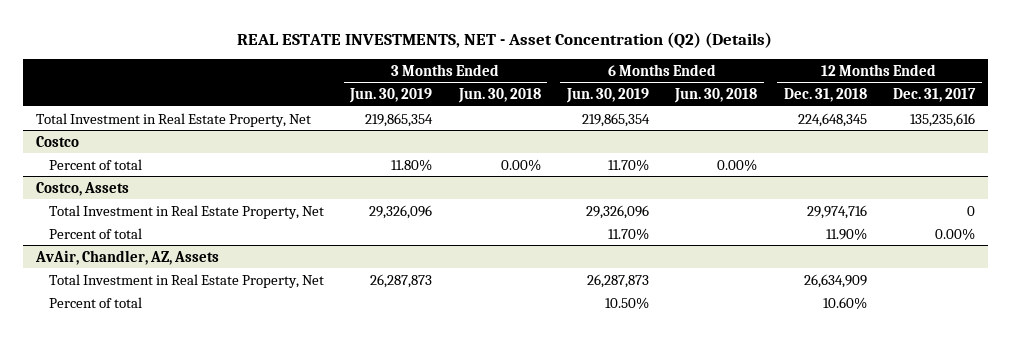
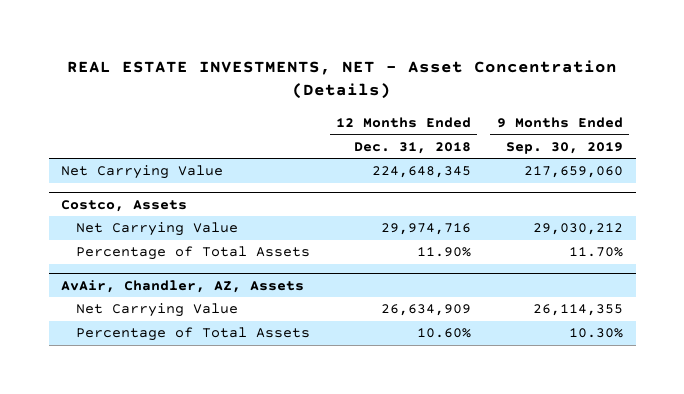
- REAL ESTATE INVESTMENTS, NET - Asset Concentration (Q2) (Details)
+ REAL ESTATE INVESTMENTS, NET - Asset Concentration (Details)
- | 3 Months Ended Jun. 30, 2019 | 3 Months Ended Jun. 30, 2018 | 6 Months Ended Jun. 30, 2019 | 6 Months Ended Jun. 30, 2018 | 12 Months Ended Dec. 31, 2018 | 12 Months Ended Dec. 31, 2017
+ | 12 Months Ended Dec. 31, 2018 | 9 Months Ended Sep. 30, 2019
- Total Investment in Real Estate Property, Net | 219,865,354 | | 219,865,354 | | 224,648,345 | 135,235,616
- Costco
- Percent of total | 11.80% | 0.00% | 11.70% | 0.00% | |
+ Net Carrying Value | 224,648,345 | 217,659,060
@ Costco, Assets
- Total Investment in Real Estate Property, Net | 29,326,096 | | 29,326,096 | | 29,974,716 | 0
- Percent of total | | | 11.70% | | 11.90% | 0.00%
+ Net Carrying Value | 29,974,716 | 29,030,212
+ Percentage of Total Assets | 11.90% | 11.70%
@ AvAir, Chandler, AZ, Assets
- Total Investment in Real Estate Property, Net | 26,287,873 | | 26,287,873 | | 26,634,909 |
- Percent of total | | | 10.50% | | 10.60% |
+ Net Carrying Value | 26,634,909 | 26,114,355
+ Percentage of Total Assets | 10.60% | 10.30%

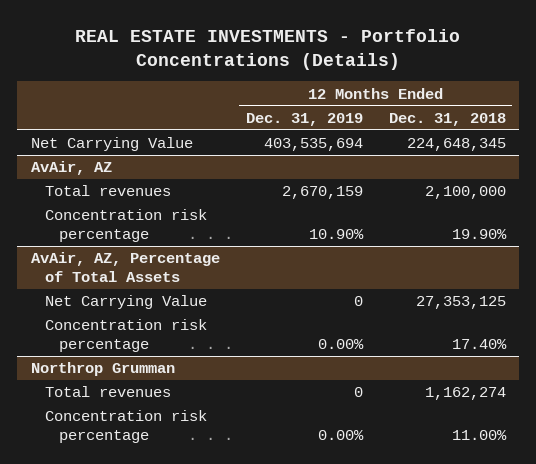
- REAL ESTATE INVESTMENTS, NET - Asset Concentration (Details)
+ REAL ESTATE INVESTMENTS - Portfolio Concentrations (Details)
- | 12 Months Ended Dec. 31, 2018 | 9 Months Ended Sep. 30, 2019
+ | 12 Months Ended Dec. 31, 2019 | 12 Months Ended Dec. 31, 2018
- Costco, Assets
- Net Carrying Value | 29,974,716 | 29,030,212
- Percentage of Total Assets | 11.90% | 11.70%
- AvAir, Chandler, AZ, Assets
- Net Carrying Value | 26,634,909 | 26,114,355
- Percentage of Total Assets | 10.60% | 10.30%
+ AvAir, AZ
+ Total revenues | 2,670,159 | 2,100,000
+ Concentration risk percentage | 10.90% | 19.90%
+ AvAir, AZ, Percentage of Total Assets
+ Net Carrying Value | 0 | 27,353,125
+ Concentration risk percentage | 0.00% | 17.40%
+ Northrop Grumman
+ Total revenues | 0 | 1,162,274
+ Concentration risk percentage | 0.00% | 11.00%

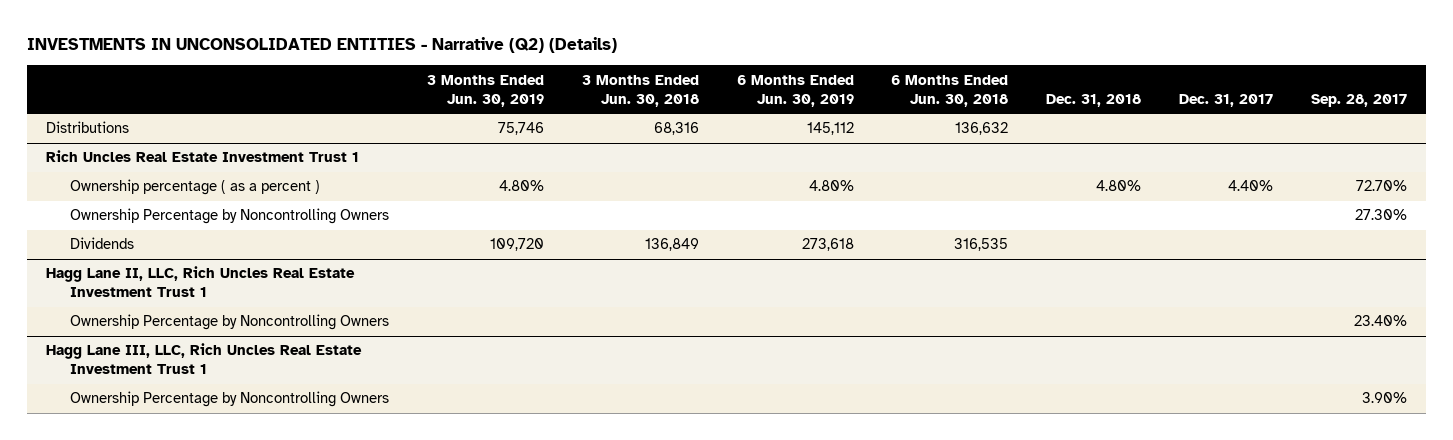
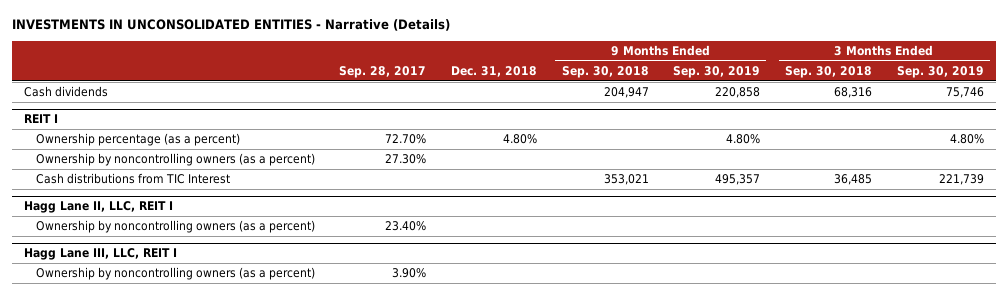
- INVESTMENTS IN UNCONSOLIDATED ENTITIES - Narrative (Q2) (Details)
+ INVESTMENTS IN UNCONSOLIDATED ENTITIES - Narrative (Details)
- | 3 Months Ended Jun. 30, 2019 | 3 Months Ended Jun. 30, 2018 | 6 Months Ended Jun. 30, 2019 | 6 Months Ended Jun. 30, 2018 | Dec. 31, 2018 | Dec. 31, 2017 | Sep. 28, 2017
+ | Sep. 28, 2017 | Dec. 31, 2018 | 9 Months Ended Sep. 30, 2018 | 9 Months Ended Sep. 30, 2019 | 3 Months Ended Sep. 30, 2018 | 3 Months Ended Sep. 30, 2019
- Distributions | 75,746 | 68,316 | 145,112 | 136,632 | | |
- Rich Uncles Real Estate Investment Trust 1
- Ownership percentage ( as a percent ) | 4.80% | | 4.80% | | 4.80% | 4.40% | 72.70%
- Ownership Percentage by Noncontrolling Owners | | | | | | | 27.30%
- Dividends | 109,720 | 136,849 | 273,618 | 316,535 | | |
- Hagg Lane II, LLC, Rich Uncles Real Estate Investment Trust 1
- Ownership Percentage by Noncontrolling Owners | | | | | | | 23.40%
- Hagg Lane III, LLC, Rich Uncles Real Estate Investment Trust 1
- Ownership Percentage by Noncontrolling Owners | | | | | | | 3.90%
+ Cash dividends | | | 204,947 | 220,858 | 68,316 | 75,746
+ REIT I
+ Ownership percentage (as a percent) | 72.70% | 4.80% | | 4.80% | | 4.80%
+ Ownership by noncontrolling owners (as a percent) | 27.30% | | | | |
+ Cash distributions from TIC Interest | | | 353,021 | 495,357 | 36,485 | 221,739
+ Hagg Lane II, LLC, REIT I
+ Ownership by noncontrolling owners (as a percent) | 23.40% | | | | |
+ Hagg Lane III, LLC, REIT I
+ Ownership by noncontrolling owners (as a percent) | 3.90% | | | | |

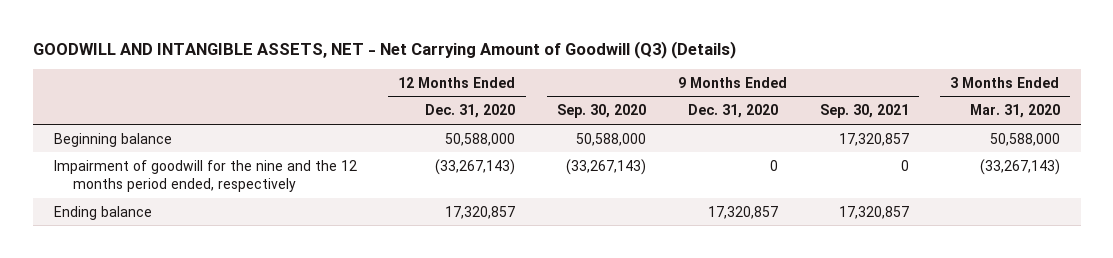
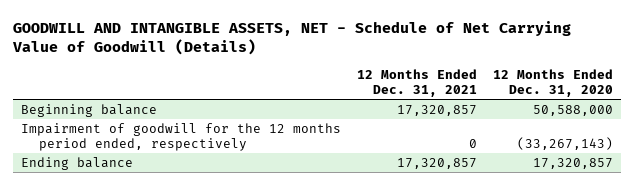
- GOODWILL AND INTANGIBLE ASSETS, NET - Net Carrying Amount of Goodwill (Q3) (Details)
+ GOODWILL AND INTANGIBLE ASSETS, NET - Schedule of Net Carrying Value of Goodwill (Details)
- | 12 Months Ended Dec. 31, 2020 | 9 Months Ended Sep. 30, 2020 | 9 Months Ended Dec. 31, 2020 | 9 Months Ended Sep. 30, 2021 | 3 Months Ended Mar. 31, 2020
+ | 12 Months Ended Dec. 31, 2021 | 12 Months Ended Dec. 31, 2020
- Impairment of goodwill for the nine and the 12 months period ended, respectively | (33,267,143) | (33,267,143) | 0 | 0 | (33,267,143)
+ Impairment of goodwill for the 12 months period ended, respectively | 0 | (33,267,143)

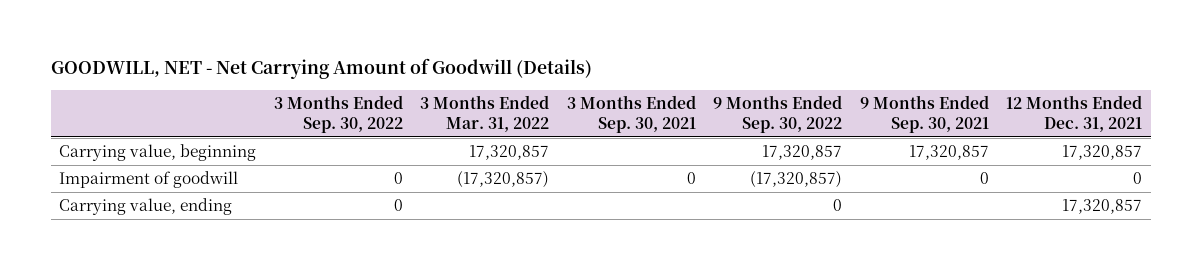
- GOODWILL AND INTANGIBLE ASSETS, NET - Schedule of Net Carrying Value of Goodwill (Details)
+ GOODWILL, NET - Net Carrying Amount of Goodwill (Details)
- | 12 Months Ended Dec. 31, 2021 | 12 Months Ended Dec. 31, 2020
+ | 3 Months Ended Sep. 30, 2022 | 3 Months Ended Mar. 31, 2022 | 3 Months Ended Sep. 30, 2021 | 9 Months Ended Sep. 30, 2022 | 9 Months Ended Sep. 30, 2021 | 12 Months Ended Dec. 31, 2021
- Beginning balance | 17,320,857 | 50,588,000
- Impairment of goodwill for the 12 months period ended, respectively | 0 | (33,267,143)
- Ending balance | 17,320,857 | 17,320,857
+ Carrying value, beginning | | 17,320,857 | | 17,320,857 | 17,320,857 | 17,320,857
+ Impairment of goodwill | 0 | (17,320,857) | 0 | (17,320,857) | 0 | 0
+ Carrying value, ending | 0 | | | 0 | | 17,320,857

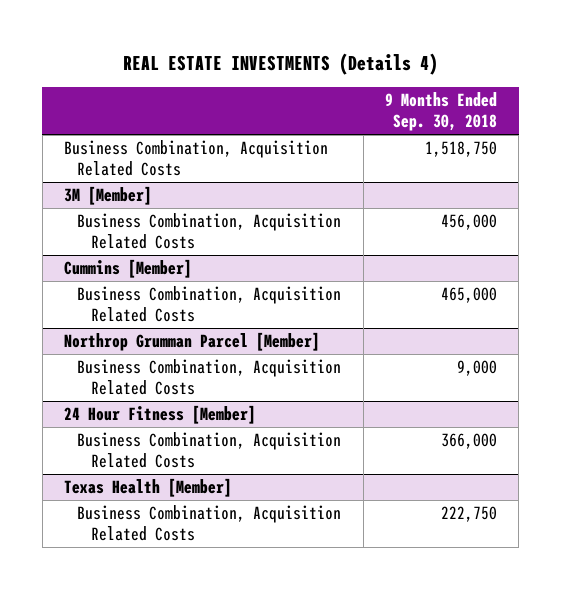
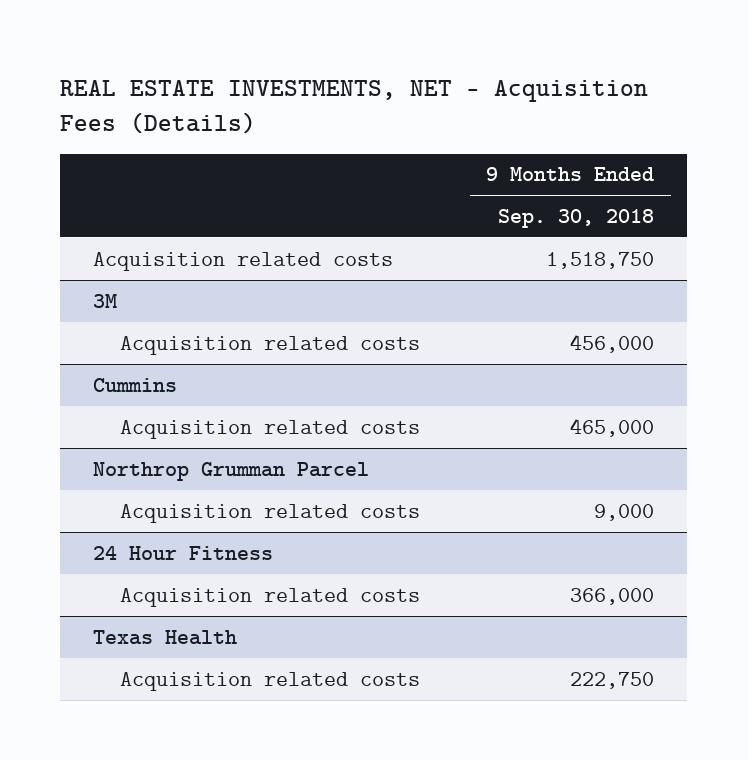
- REAL ESTATE INVESTMENTS (Details 4)
+ REAL ESTATE INVESTMENTS, NET - Acquisition Fees (Details)
- Business Combination, Acquisition Related Costs | 1,518,750
- 3M [Member]
- Business Combination, Acquisition Related Costs | 456,000
- Cummins [Member]
- Business Combination, Acquisition Related Costs | 465,000
- Northrop Grumman Parcel [Member]
- Business Combination, Acquisition Related Costs | 9,000
- 24 Hour Fitness [Member]
- Business Combination, Acquisition Related Costs | 366,000
- Texas Health [Member]
- Business Combination, Acquisition Related Costs | 222,750
+ Acquisition related costs | 1,518,750
+ 3M
+ Acquisition related costs | 456,000
+ Cummins
+ Acquisition related costs | 465,000
+ Northrop Grumman Parcel
+ Acquisition related costs | 9,000
+ 24 Hour Fitness
+ Acquisition related costs | 366,000
+ Texas Health
+ Acquisition related costs | 222,750

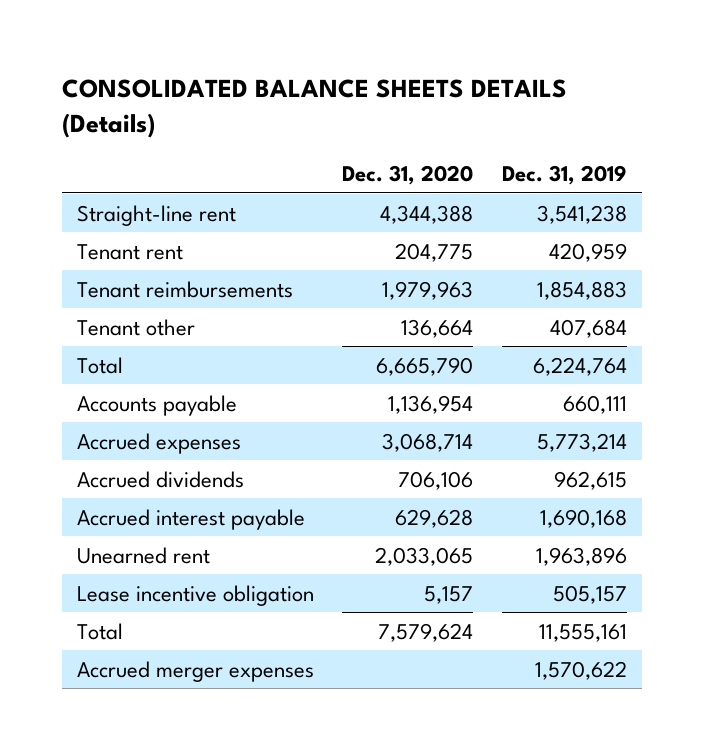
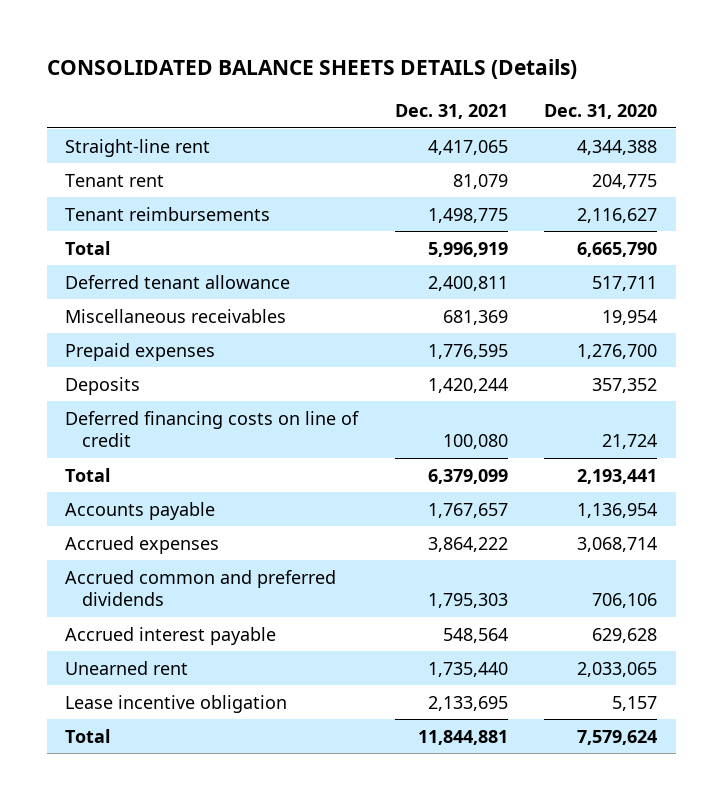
- | Dec. 31, 2020 | Dec. 31, 2019
+ | Dec. 31, 2021 | Dec. 31, 2020
- Tenant reimbursements | 1,979,963 | 1,854,883
- Tenant other | 136,664 | 407,684
+ Tenant reimbursements | 1,498,775 | 2,116,627
+ Deferred tenant allowance | 2,400,811 | 517,711
+ Miscellaneous receivables | 681,369 | 19,954
+ Prepaid expenses | 1,776,595 | 1,276,700
+ Deposits | 1,420,244 | 357,352
+ Deferred financing costs on line of credit | 100,080 | 21,724
+ Total | 6,379,099 | 2,193,441
- Accrued dividends | 706,106 | 962,615
+ Accrued common and preferred dividends | 1,795,303 | 706,106
- Accrued merger expenses | | 1,570,622

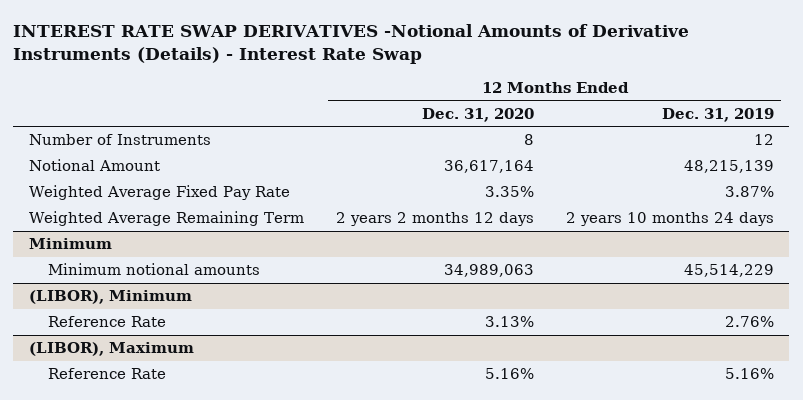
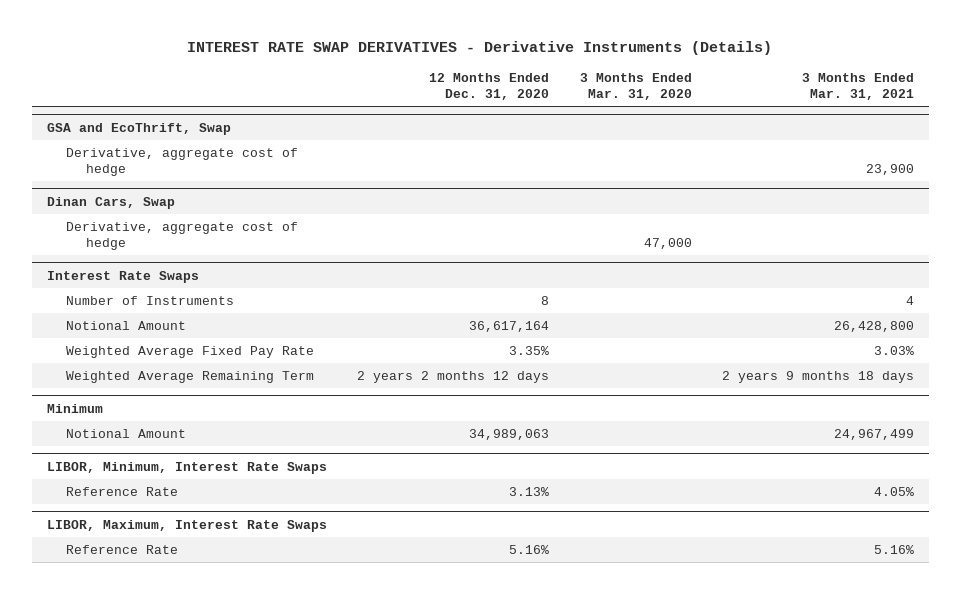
- INTEREST RATE SWAP DERIVATIVES -Notional Amounts of Derivative Instruments (Details) - Interest Rate Swap
+ INTEREST RATE SWAP DERIVATIVES - Derivative Instruments (Details)
- | 12 Months Ended Dec. 31, 2020 | 12 Months Ended Dec. 31, 2019
+ | 12 Months Ended Dec. 31, 2020 | 3 Months Ended Mar. 31, 2020 | 3 Months Ended Mar. 31, 2021
+ GSA and EcoThrift, Swap
+ Derivative, aggregate cost of hedge | | | 23,900
+ Dinan Cars, Swap
+ Derivative, aggregate cost of hedge | | 47,000 |
+ Interest Rate Swaps
@ Minimum
- Minimum notional amounts | 34,989,063 | 45,514,229
- (LIBOR), Minimum
@ Minimum
+ Notional Amount | 34,989,063 | | 24,967,499
+ LIBOR, Minimum, Interest Rate Swaps
- (LIBOR), Maximum
+ LIBOR, Maximum, Interest Rate Swaps

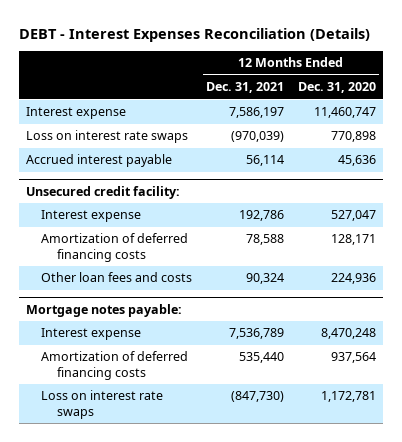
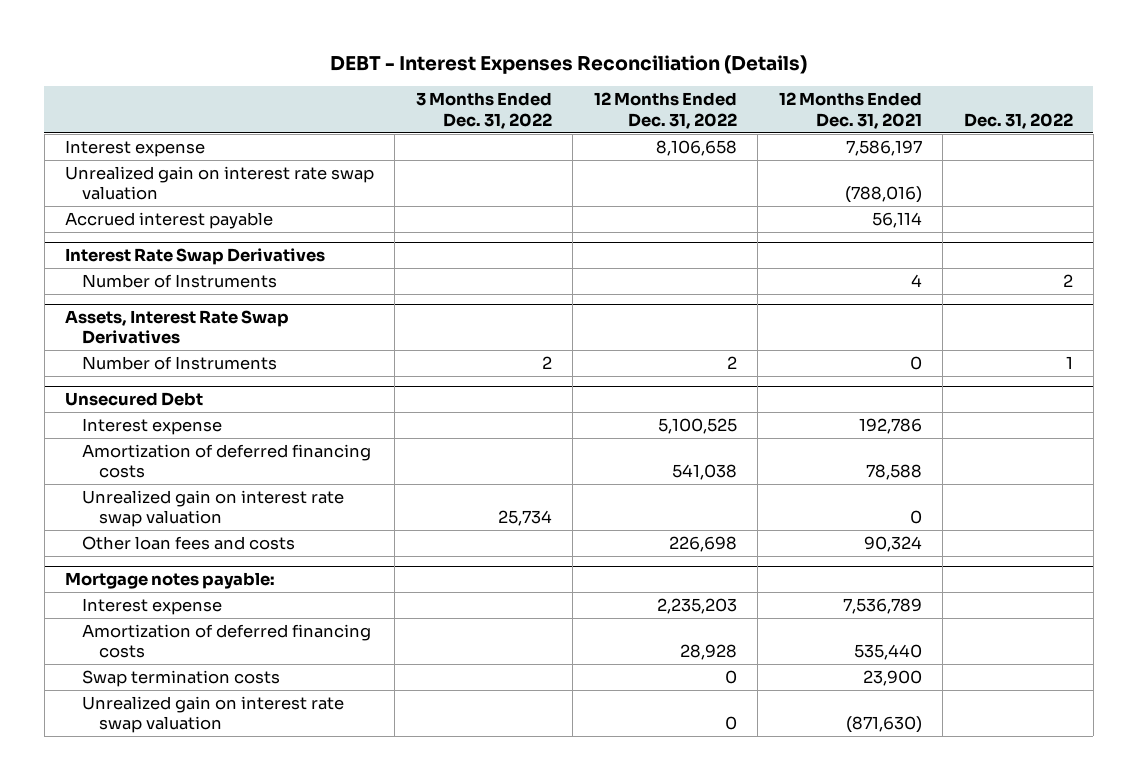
- | 12 Months Ended Dec. 31, 2021 | 12 Months Ended Dec. 31, 2020
+ | 3 Months Ended Dec. 31, 2022 | 12 Months Ended Dec. 31, 2022 | 12 Months Ended Dec. 31, 2021 | Dec. 31, 2022
- Loss on interest rate swaps | (970,039) | 770,898
+ Unrealized gain on interest rate swap valuation | | | (788,016) |
- Unsecured credit facility:
+ Interest Rate Swap Derivatives
+ Number of Instruments | | | 4 | 2
+ Assets, Interest Rate Swap Derivatives
+ Number of Instruments | 2 | 2 | 0 | 1
+ Unsecured Debt
+ Unrealized gain on interest rate swap valuation | 25,734 | | 0 |
@ Mortgage notes payable:
- Loss on interest rate swaps | (847,730) | 1,172,781
+ Swap termination costs | | 0 | 23,900 |
+ Unrealized gain on interest rate swap valuation | | 0 | (871,630) |

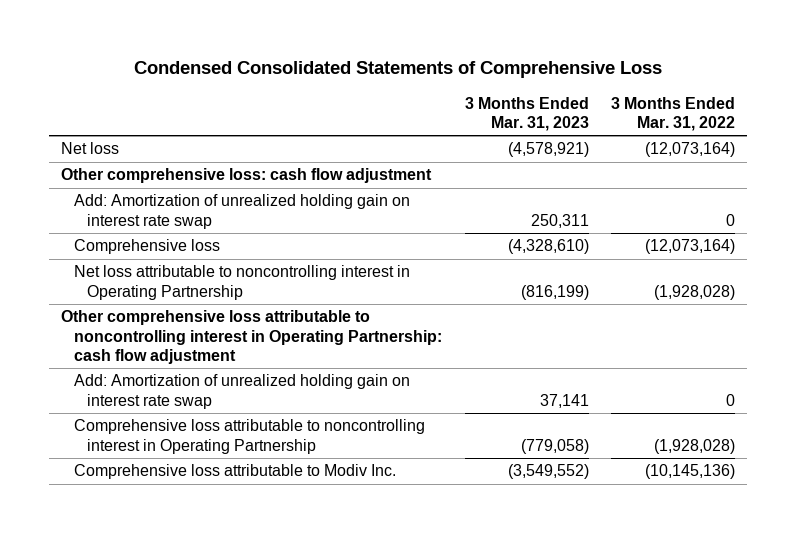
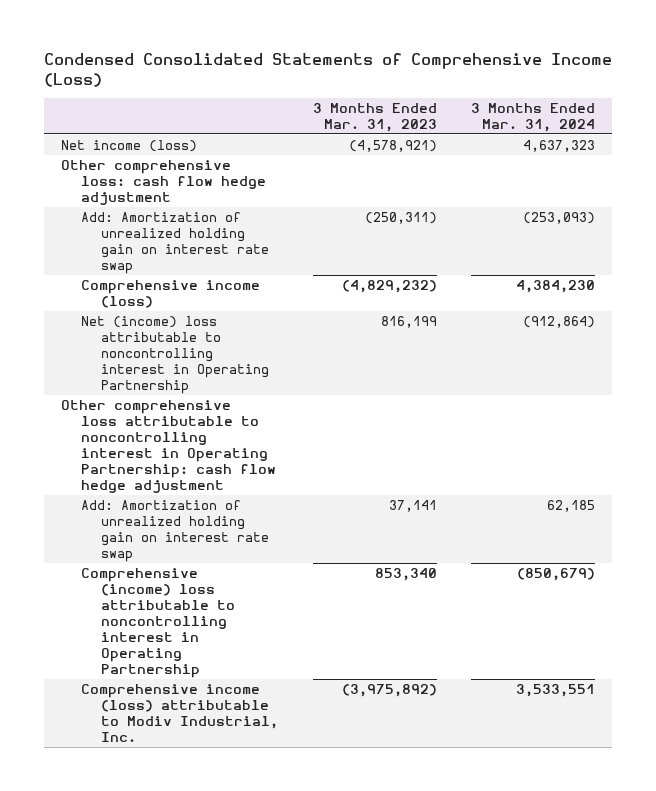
- Condensed Consolidated Statements of Comprehensive Loss
+ Condensed Consolidated Statements of Comprehensive Income (Loss)
- | 3 Months Ended Mar. 31, 2023 | 3 Months Ended Mar. 31, 2022
+ | 3 Months Ended Mar. 31, 2023 | 3 Months Ended Mar. 31, 2024
- Net loss | (4,578,921) | (12,073,164)
- Other comprehensive loss: cash flow adjustment
- Add: Amortization of unrealized holding gain on interest rate swap | 250,311 | 0
- Comprehensive loss | (4,328,610) | (12,073,164)
- Net loss attributable to noncontrolling interest in Operating Partnership | (816,199) | (1,928,028)
- Other comprehensive loss attributable to noncontrolling interest in Operating Partnership: cash flow adjustment
+ Net income (loss) | (4,578,921) | 4,637,323
+ Other comprehensive loss: cash flow hedge adjustment
+ Add: Amortization of unrealized holding gain on interest rate swap | (250,311) | (253,093)
+ Comprehensive income (loss) | (4,829,232) | 4,384,230
+ Net (income) loss attributable to noncontrolling interest in Operating Partnership | 816,199 | (912,864)
+ Other comprehensive loss attributable to noncontrolling interest in Operating Partnership: cash flow hedge adjustment
- Comprehensive loss attributable to noncontrolling interest in Operating Partnership | (779,058) | (1,928,028)
- Comprehensive loss attributable to Modiv Inc. | (3,549,552) | (10,145,136)
+ Comprehensive (income) loss attributable to noncontrolling interest in Operating Partnership | 853,340 | (850,679)
+ Comprehensive income (loss) attributable to Modiv Industrial, Inc. | (3,975,892) | 3,533,551

